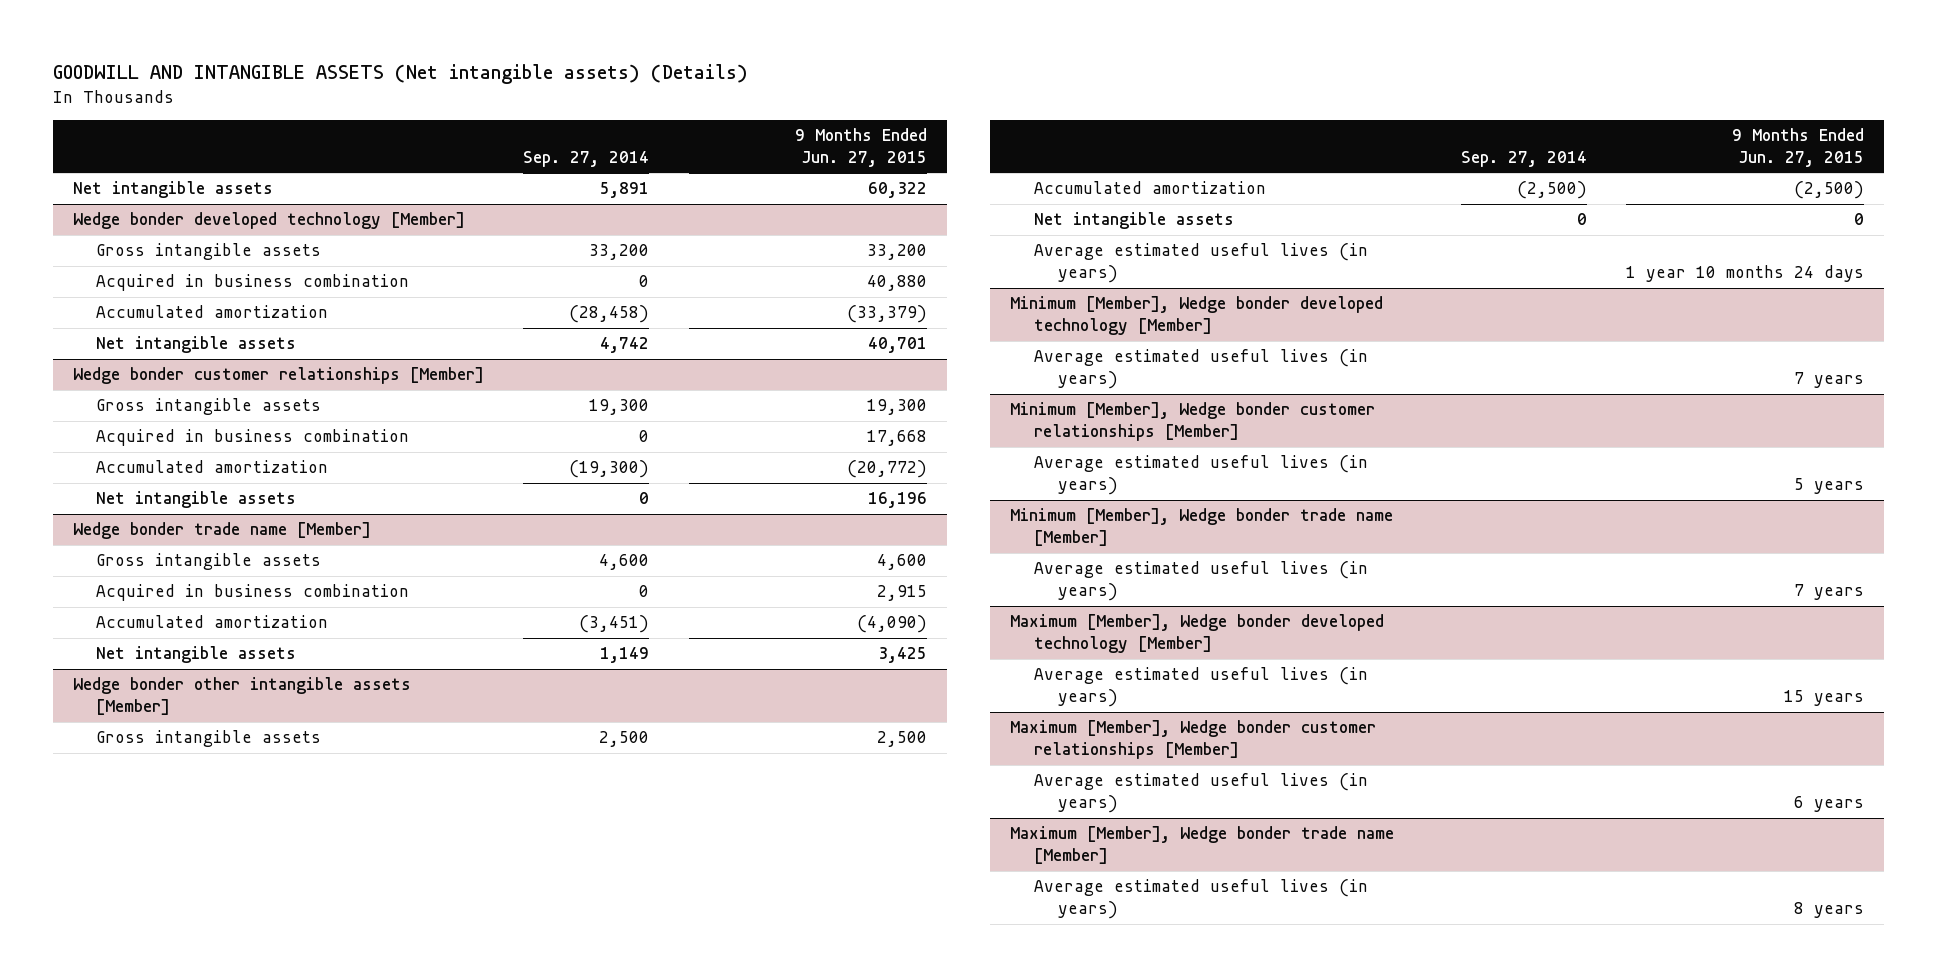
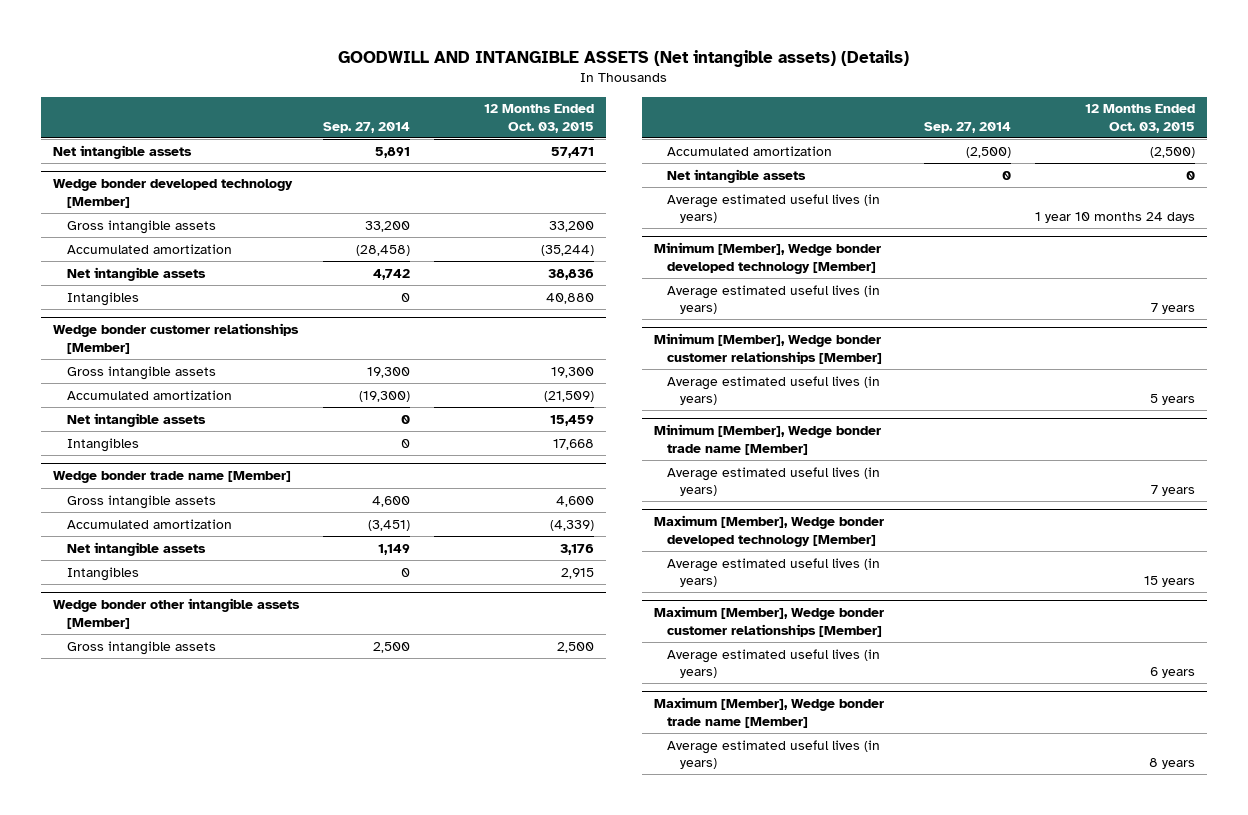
- | Sep. 27, 2014 | 9 Months Ended Jun. 27, 2015
+ | Sep. 27, 2014 | 12 Months Ended Oct. 03, 2015
@ Wedge bonder developed technology [Member]
- Acquired in business combination | 0 | 40,880
+ Intangibles | 0 | 40,880
@ Wedge bonder customer relationships [Member]
- Acquired in business combination | 0 | 17,668
+ Intangibles | 0 | 17,668
@ Wedge bonder trade name [Member]
- Acquired in business combination | 0 | 2,915
+ Intangibles | 0 | 2,915

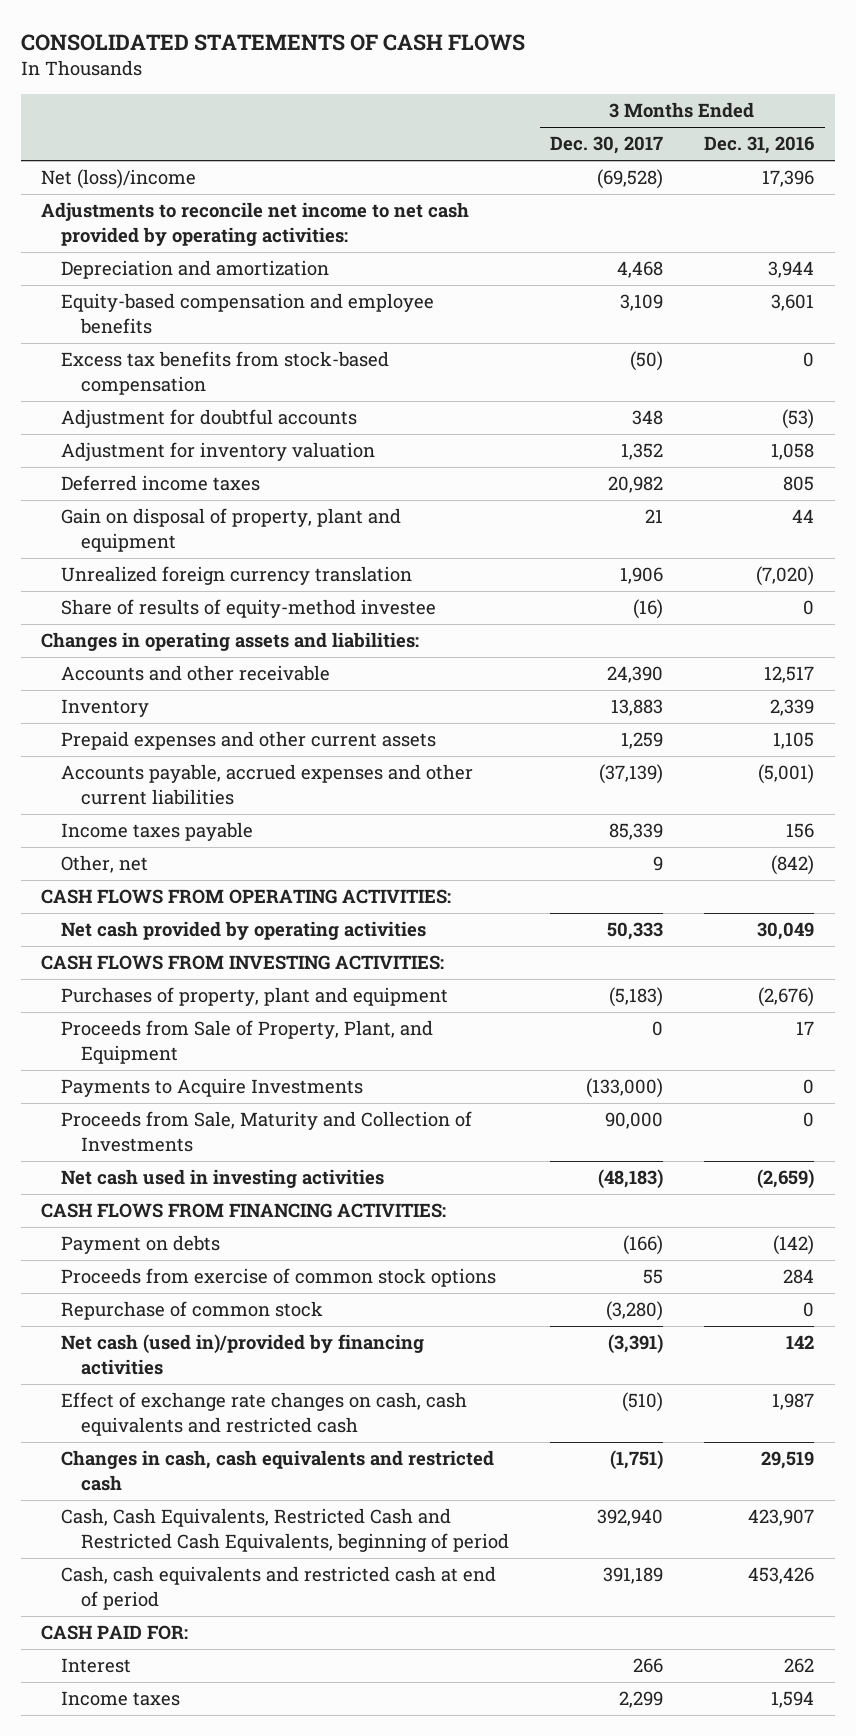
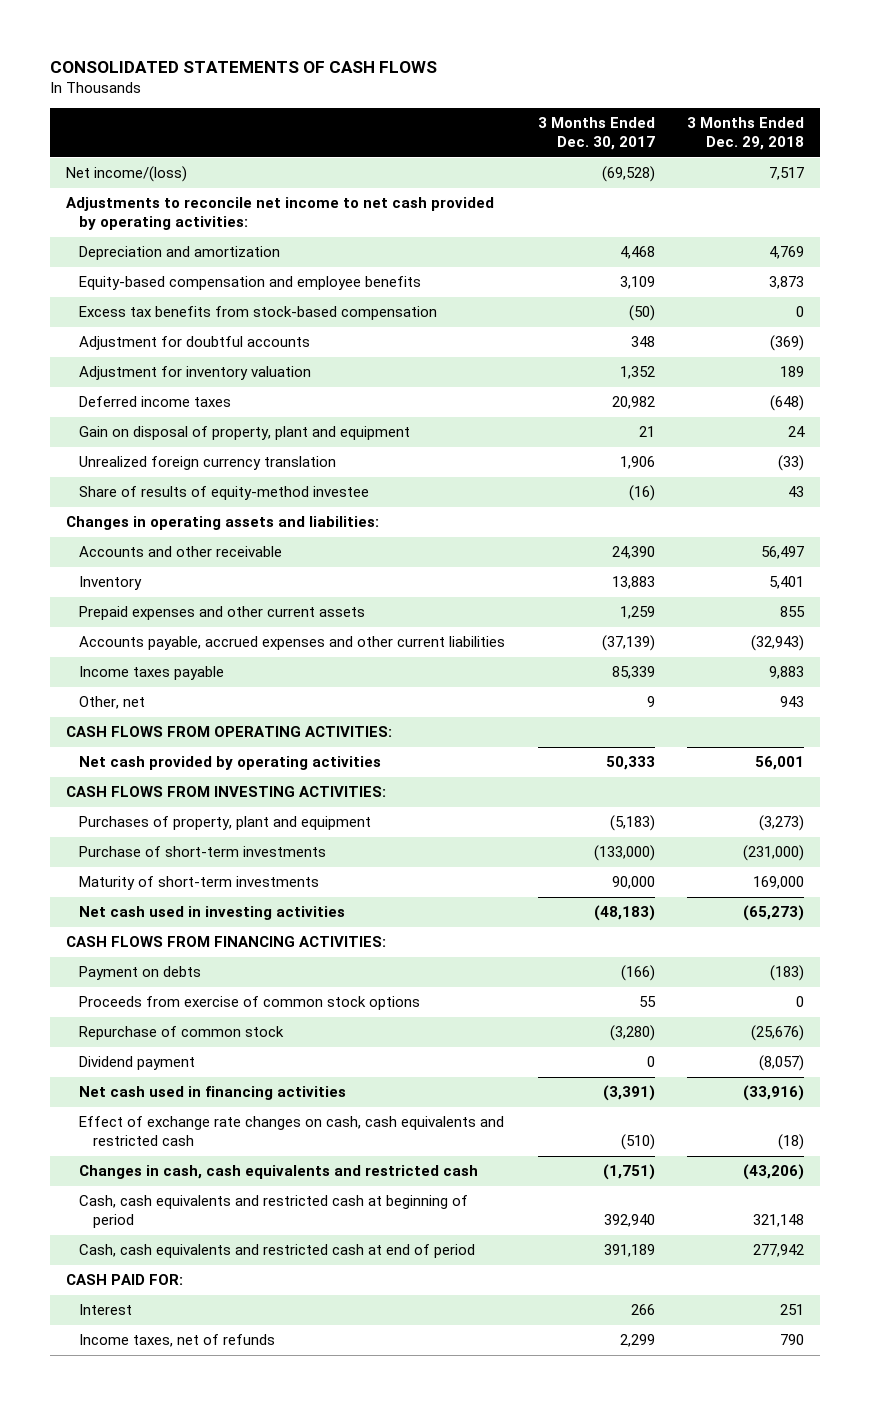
- | 3 Months Ended Dec. 30, 2017 | 3 Months Ended Dec. 31, 2016
+ | 3 Months Ended Dec. 30, 2017 | 3 Months Ended Dec. 29, 2018
- Net (loss)/income | (69,528) | 17,396
+ Net income/(loss) | (69,528) | 7,517
- Proceeds from Sale of Property, Plant, and Equipment | 0 | 17
- Payments to Acquire Investments | (133,000) | 0
- Proceeds from Sale, Maturity and Collection of Investments | 90,000 | 0
+ Purchase of short-term investments | (133,000) | (231,000)
+ Maturity of short-term investments | 90,000 | 169,000
- Net cash (used in)/provided by financing activities | (3,391) | 142
+ Dividend payment | 0 | (8,057)
+ Net cash used in financing activities | (3,391) | (33,916)
- Cash, Cash Equivalents, Restricted Cash and Restricted Cash Equivalents, beginning of period | 392,940 | 423,907
+ Cash, cash equivalents and restricted cash at beginning of period | 392,940 | 321,148
- Income taxes | 2,299 | 1,594
+ Income taxes, net of refunds | 2,299 | 790

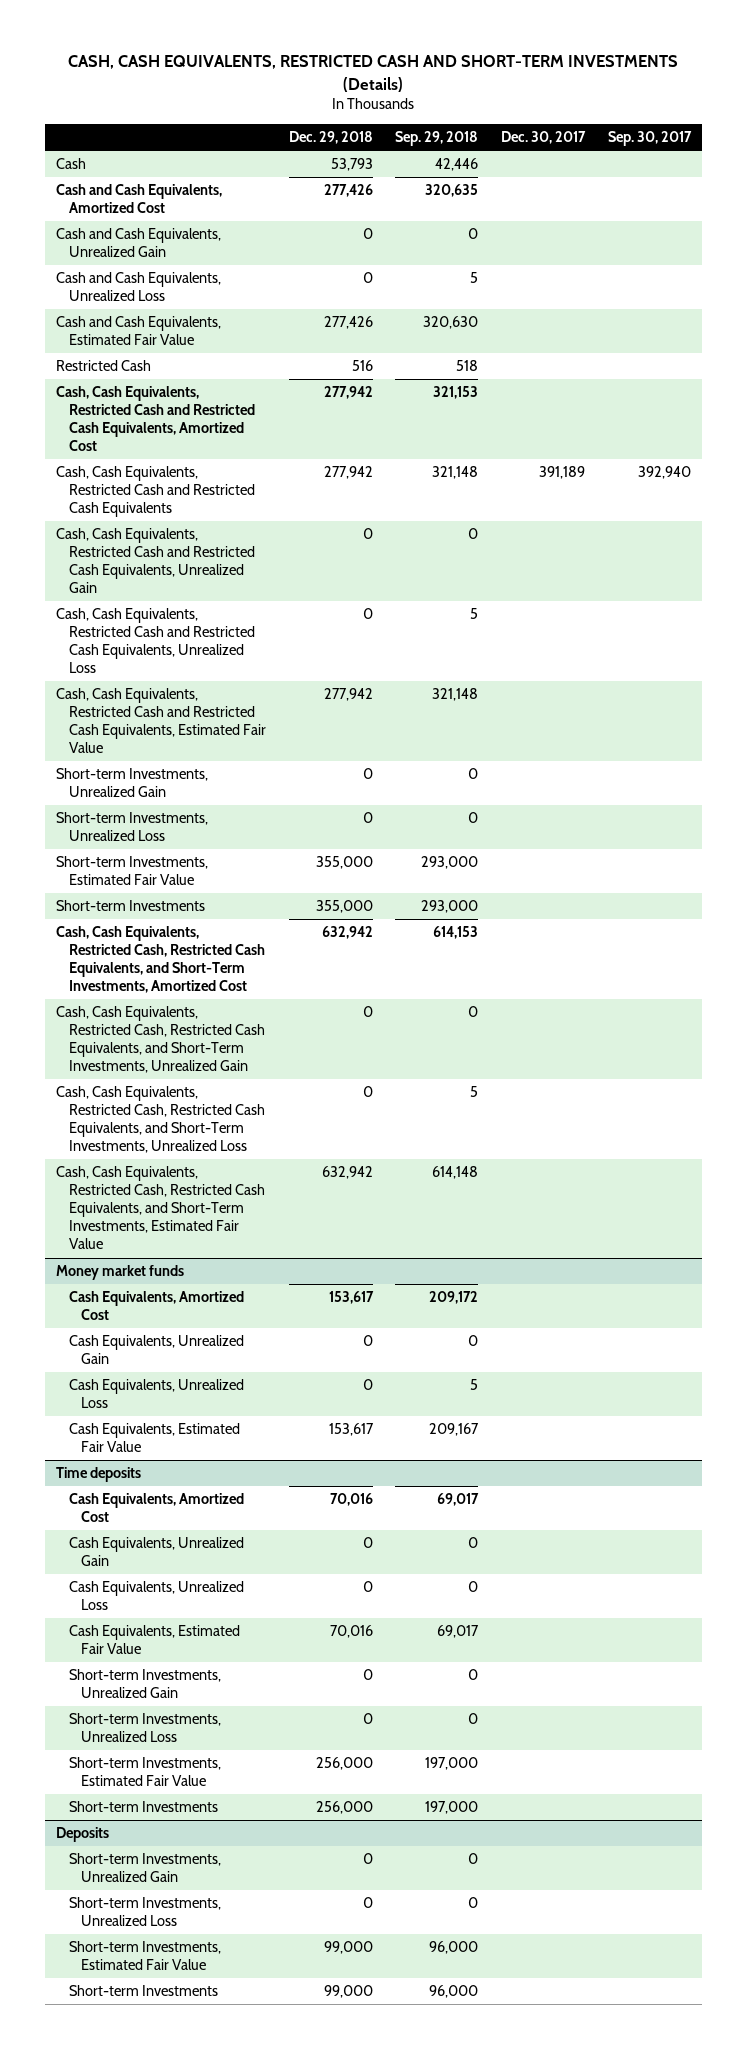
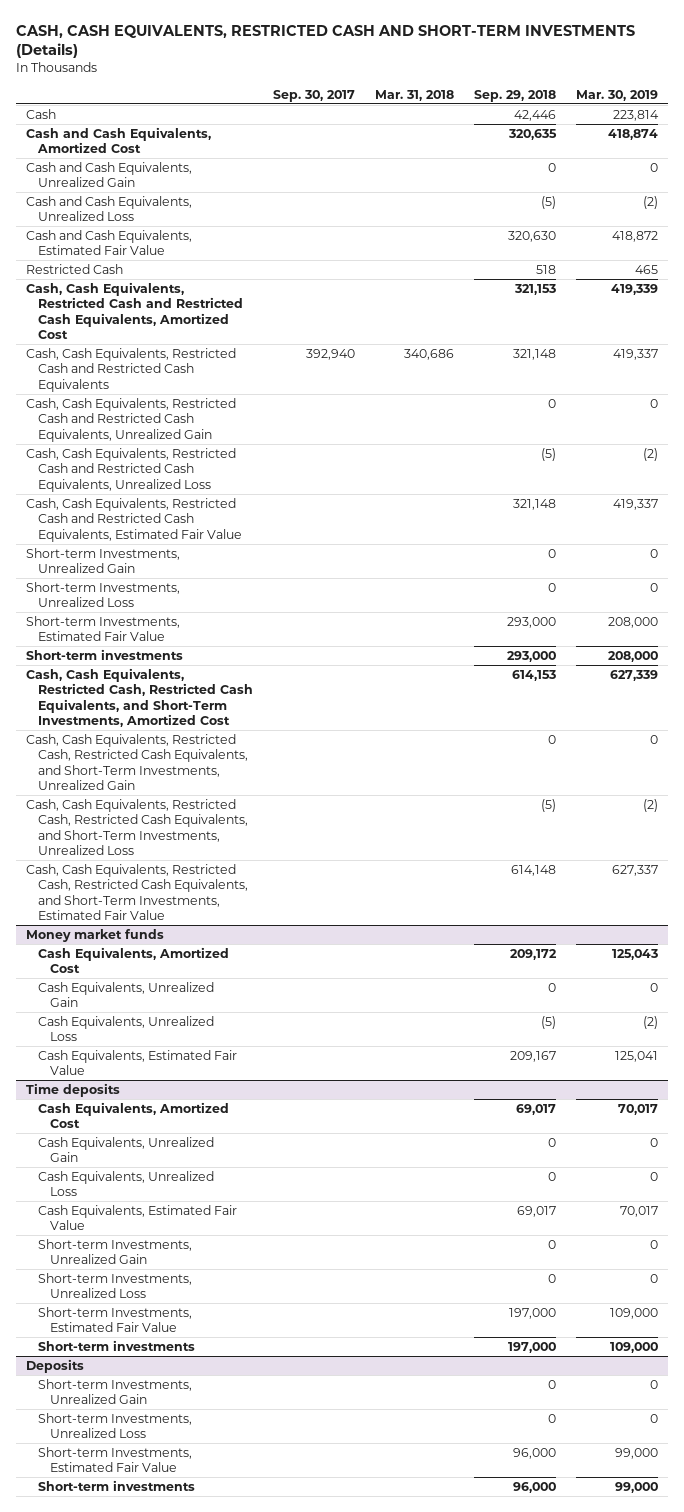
- | Dec. 29, 2018 | Sep. 29, 2018 | Dec. 30, 2017 | Sep. 30, 2017
+ | Sep. 30, 2017 | Mar. 31, 2018 | Sep. 29, 2018 | Mar. 30, 2019
- Cash and Cash Equivalents, Unrealized Loss | 0 | 5 | |
+ Cash and Cash Equivalents, Unrealized Loss | | | (5) | (2)
- Cash, Cash Equivalents, Restricted Cash and Restricted Cash Equivalents, Unrealized Loss | 0 | 5 | |
+ Cash, Cash Equivalents, Restricted Cash and Restricted Cash Equivalents, Unrealized Loss | | | (5) | (2)
- Short-term Investments | 355,000 | 293,000 | |
+ Short-term investments | | | 293,000 | 208,000
- Cash, Cash Equivalents, Restricted Cash, Restricted Cash Equivalents, and Short-Term Investments, Unrealized Loss | 0 | 5 | |
+ Cash, Cash Equivalents, Restricted Cash, Restricted Cash Equivalents, and Short-Term Investments, Unrealized Loss | | | (5) | (2)
@ Money market funds
- Cash Equivalents, Unrealized Loss | 0 | 5 | |
+ Cash Equivalents, Unrealized Loss | | | (5) | (2)
@ Time deposits
- Short-term Investments | 256,000 | 197,000 | |
+ Short-term investments | | | 197,000 | 109,000
@ Deposits
- Short-term Investments | 99,000 | 96,000 | |
+ Short-term investments | | | 96,000 | 99,000

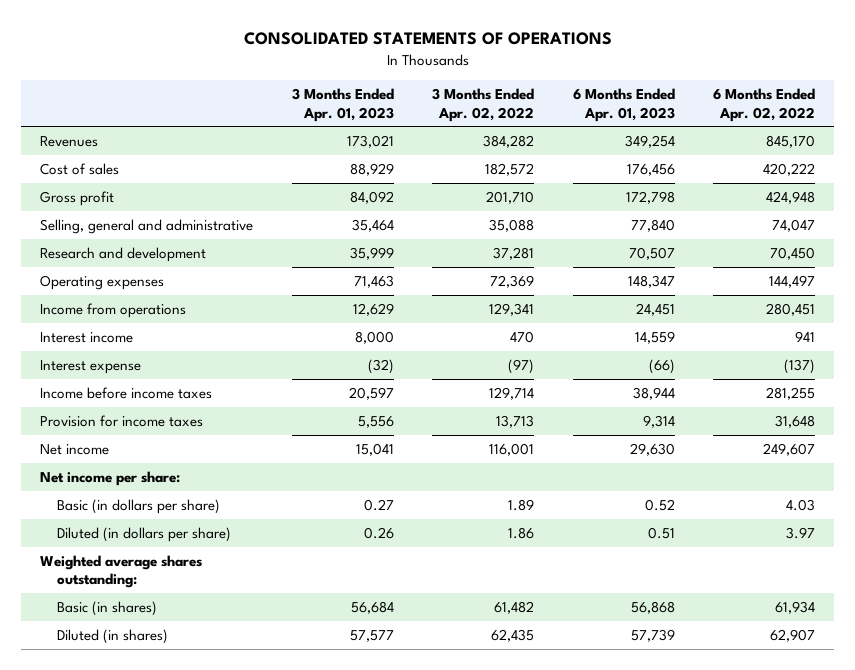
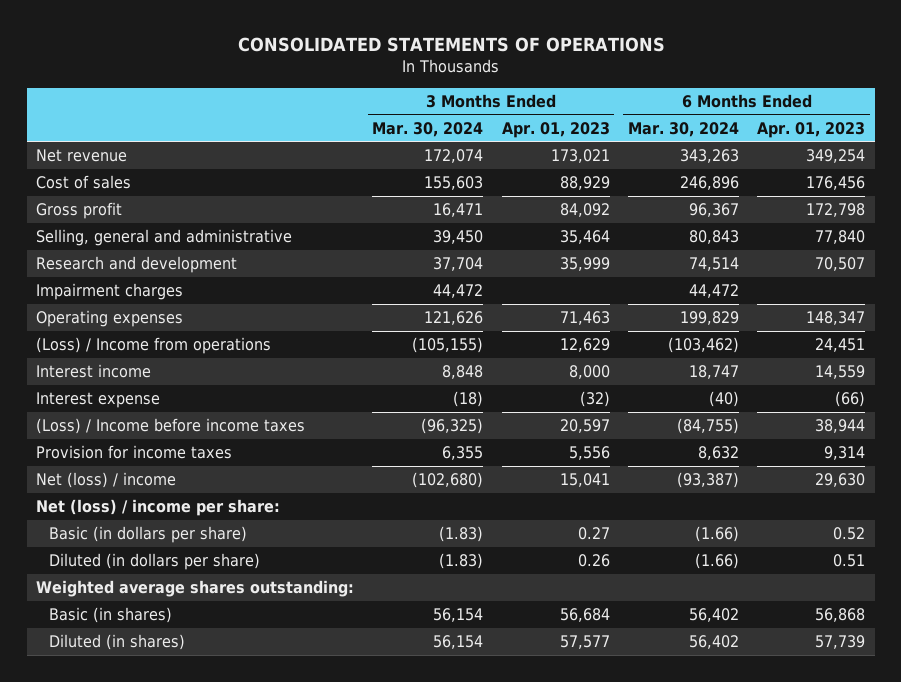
- | 3 Months Ended Apr. 01, 2023 | 3 Months Ended Apr. 02, 2022 | 6 Months Ended Apr. 01, 2023 | 6 Months Ended Apr. 02, 2022
+ | 3 Months Ended Mar. 30, 2024 | 3 Months Ended Apr. 01, 2023 | 6 Months Ended Mar. 30, 2024 | 6 Months Ended Apr. 01, 2023
- Revenues | 173,021 | 384,282 | 349,254 | 845,170
+ Net revenue | 172,074 | 173,021 | 343,263 | 349,254
+ Impairment charges | 44,472 | | 44,472 |
- Income from operations | 12,629 | 129,341 | 24,451 | 280,451
+ (Loss) / Income from operations | (105,155) | 12,629 | (103,462) | 24,451
- Income before income taxes | 20,597 | 129,714 | 38,944 | 281,255
+ (Loss) / Income before income taxes | (96,325) | 20,597 | (84,755) | 38,944
- Net income | 15,041 | 116,001 | 29,630 | 249,607
- Net income per share:
+ Net (loss) / income | (102,680) | 15,041 | (93,387) | 29,630
+ Net (loss) / income per share:

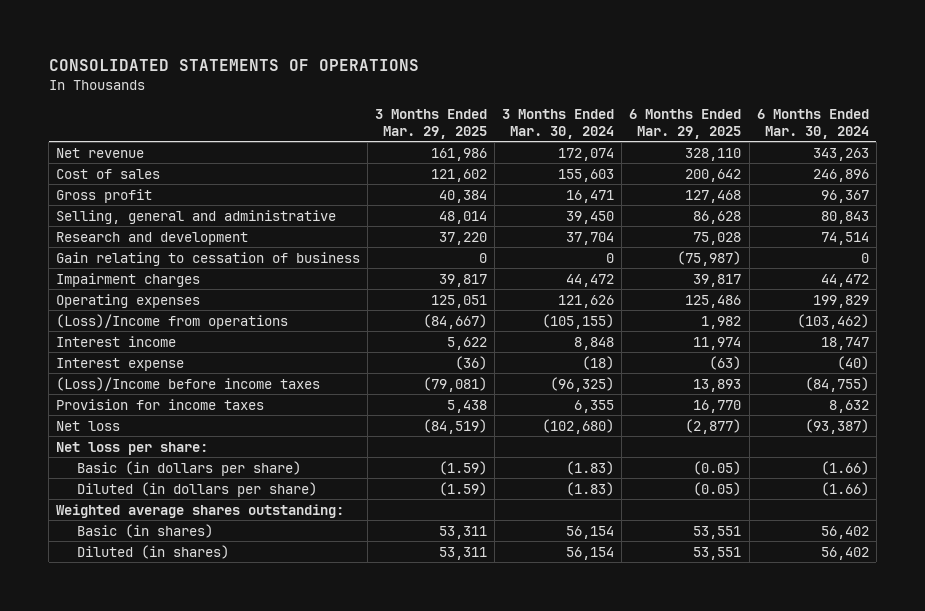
- | 3 Months Ended Mar. 30, 2024 | 3 Months Ended Apr. 01, 2023 | 6 Months Ended Mar. 30, 2024 | 6 Months Ended Apr. 01, 2023
+ | 3 Months Ended Mar. 29, 2025 | 3 Months Ended Mar. 30, 2024 | 6 Months Ended Mar. 29, 2025 | 6 Months Ended Mar. 30, 2024
+ Gain relating to cessation of business | 0 | 0 | (75,987) | 0
- (Loss) / Income from operations | (105,155) | 12,629 | (103,462) | 24,451
+ (Loss)/Income from operations | (84,667) | (105,155) | 1,982 | (103,462)
- (Loss) / Income before income taxes | (96,325) | 20,597 | (84,755) | 38,944
+ (Loss)/Income before income taxes | (79,081) | (96,325) | 13,893 | (84,755)
- Net (loss) / income | (102,680) | 15,041 | (93,387) | 29,630
- Net (loss) / income per share:
+ Net loss | (84,519) | (102,680) | (2,877) | (93,387)
+ Net loss per share:

